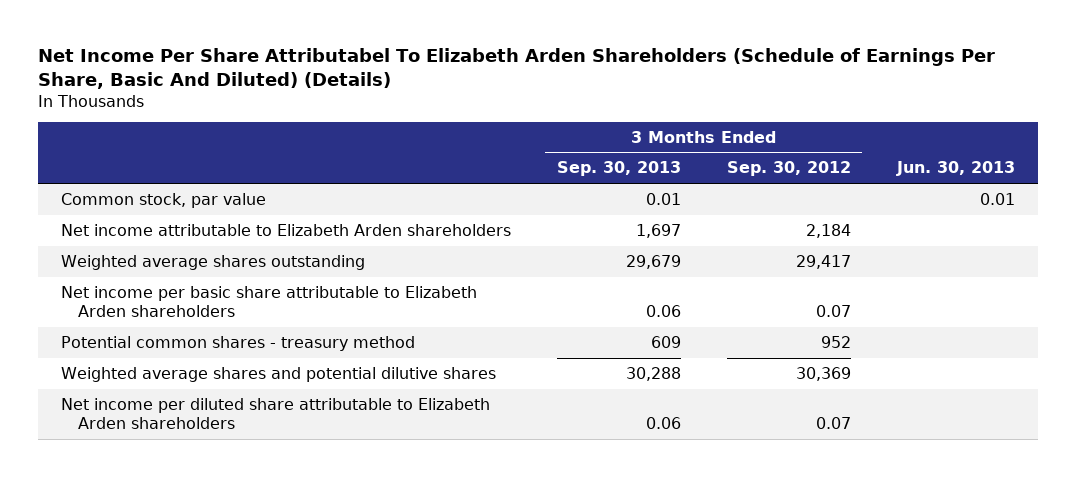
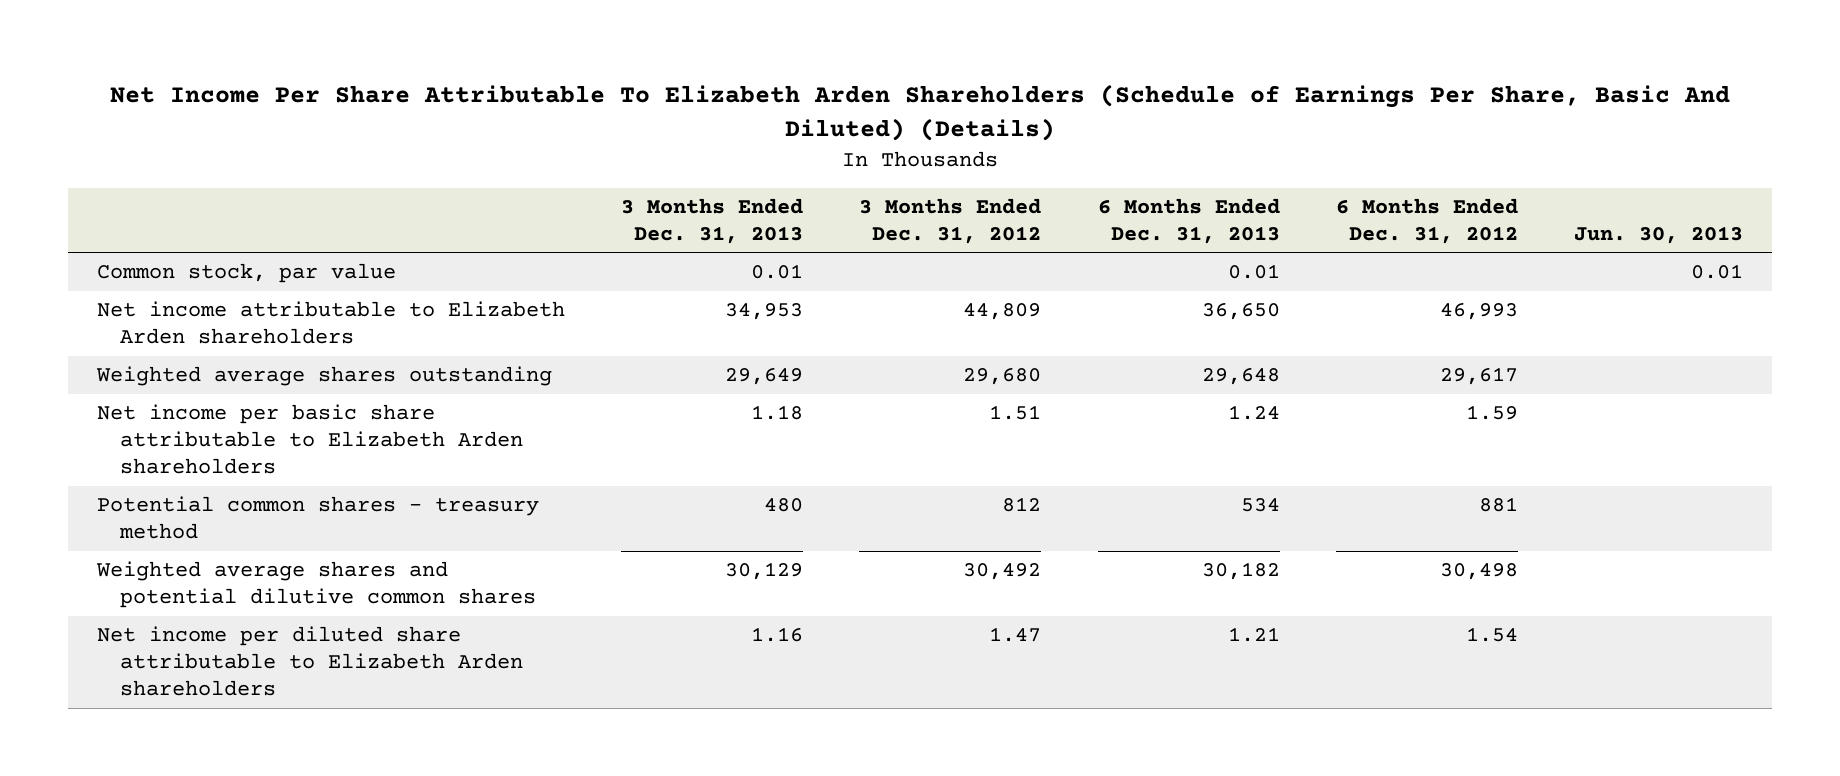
- Net Income Per Share Attributabel To Elizabeth Arden Shareholders (Schedule of Earnings Per Share, Basic And Diluted) (Details)
+ Net Income Per Share Attributable To Elizabeth Arden Shareholders (Schedule of Earnings Per Share, Basic And Diluted) (Details)
- | 3 Months Ended Sep. 30, 2013 | 3 Months Ended Sep. 30, 2012 | Jun. 30, 2013
+ | 3 Months Ended Dec. 31, 2013 | 3 Months Ended Dec. 31, 2012 | 6 Months Ended Dec. 31, 2013 | 6 Months Ended Dec. 31, 2012 | Jun. 30, 2013
- Weighted average shares and potential dilutive shares | 30,288 | 30,369 |
+ Weighted average shares and potential dilutive common shares | 30,129 | 30,492 | 30,182 | 30,498 |

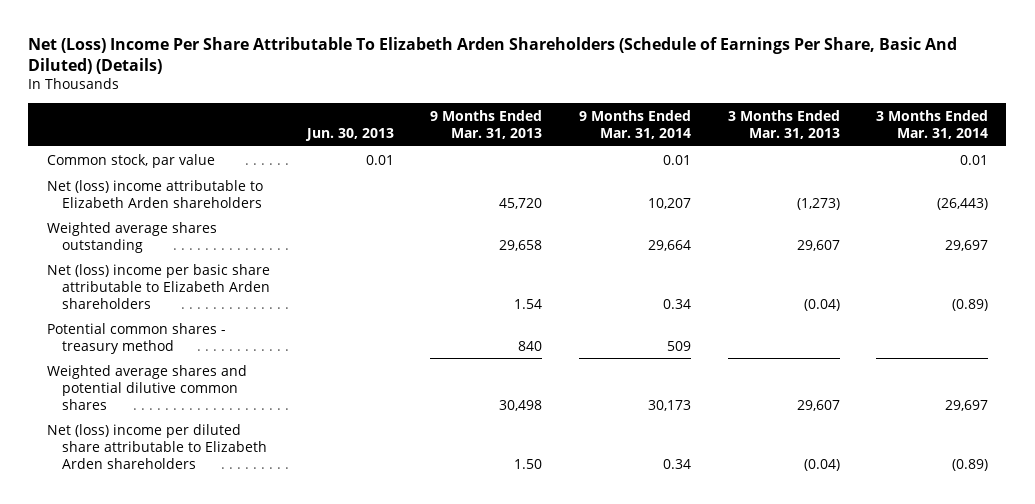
- Net Income Per Share Attributable To Elizabeth Arden Shareholders (Schedule of Earnings Per Share, Basic And Diluted) (Details)
+ Net (Loss) Income Per Share Attributable To Elizabeth Arden Shareholders (Schedule of Earnings Per Share, Basic And Diluted) (Details)
- | 3 Months Ended Dec. 31, 2013 | 3 Months Ended Dec. 31, 2012 | 6 Months Ended Dec. 31, 2013 | 6 Months Ended Dec. 31, 2012 | Jun. 30, 2013
+ | Jun. 30, 2013 | 9 Months Ended Mar. 31, 2013 | 9 Months Ended Mar. 31, 2014 | 3 Months Ended Mar. 31, 2013 | 3 Months Ended Mar. 31, 2014
- Net income attributable to Elizabeth Arden shareholders | 34,953 | 44,809 | 36,650 | 46,993 |
+ Net (loss) income attributable to Elizabeth Arden shareholders | | 45,720 | 10,207 | (1,273) | (26,443)
- Net income per basic share attributable to Elizabeth Arden shareholders | 1.18 | 1.51 | 1.24 | 1.59 |
+ Net (loss) income per basic share attributable to Elizabeth Arden shareholders | | 1.54 | 0.34 | (0.04) | (0.89)
- Net income per diluted share attributable to Elizabeth Arden shareholders | 1.16 | 1.47 | 1.21 | 1.54 |
+ Net (loss) income per diluted share attributable to Elizabeth Arden shareholders | | 1.50 | 0.34 | (0.04) | (0.89)

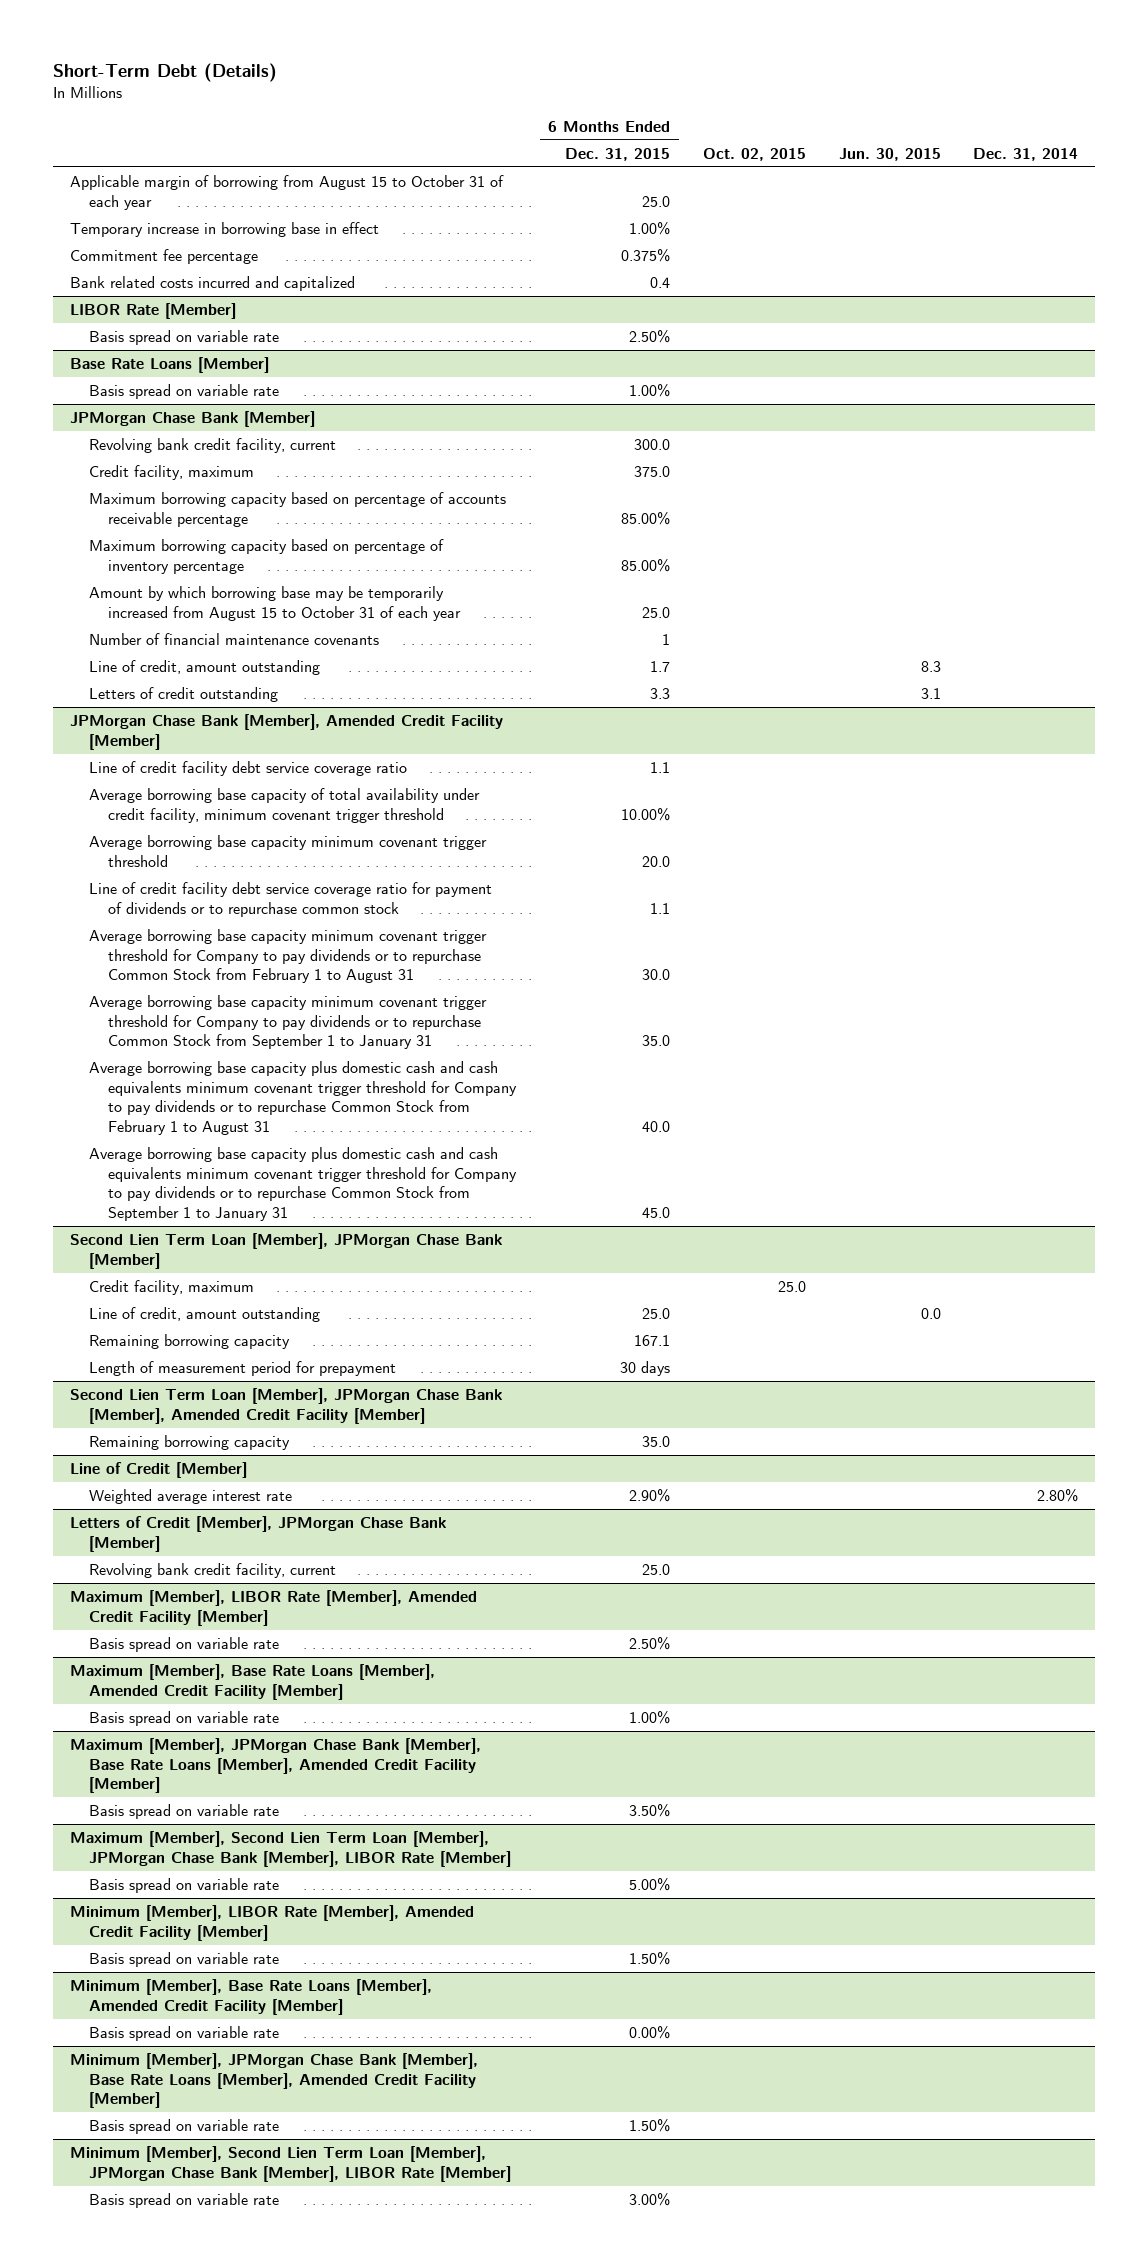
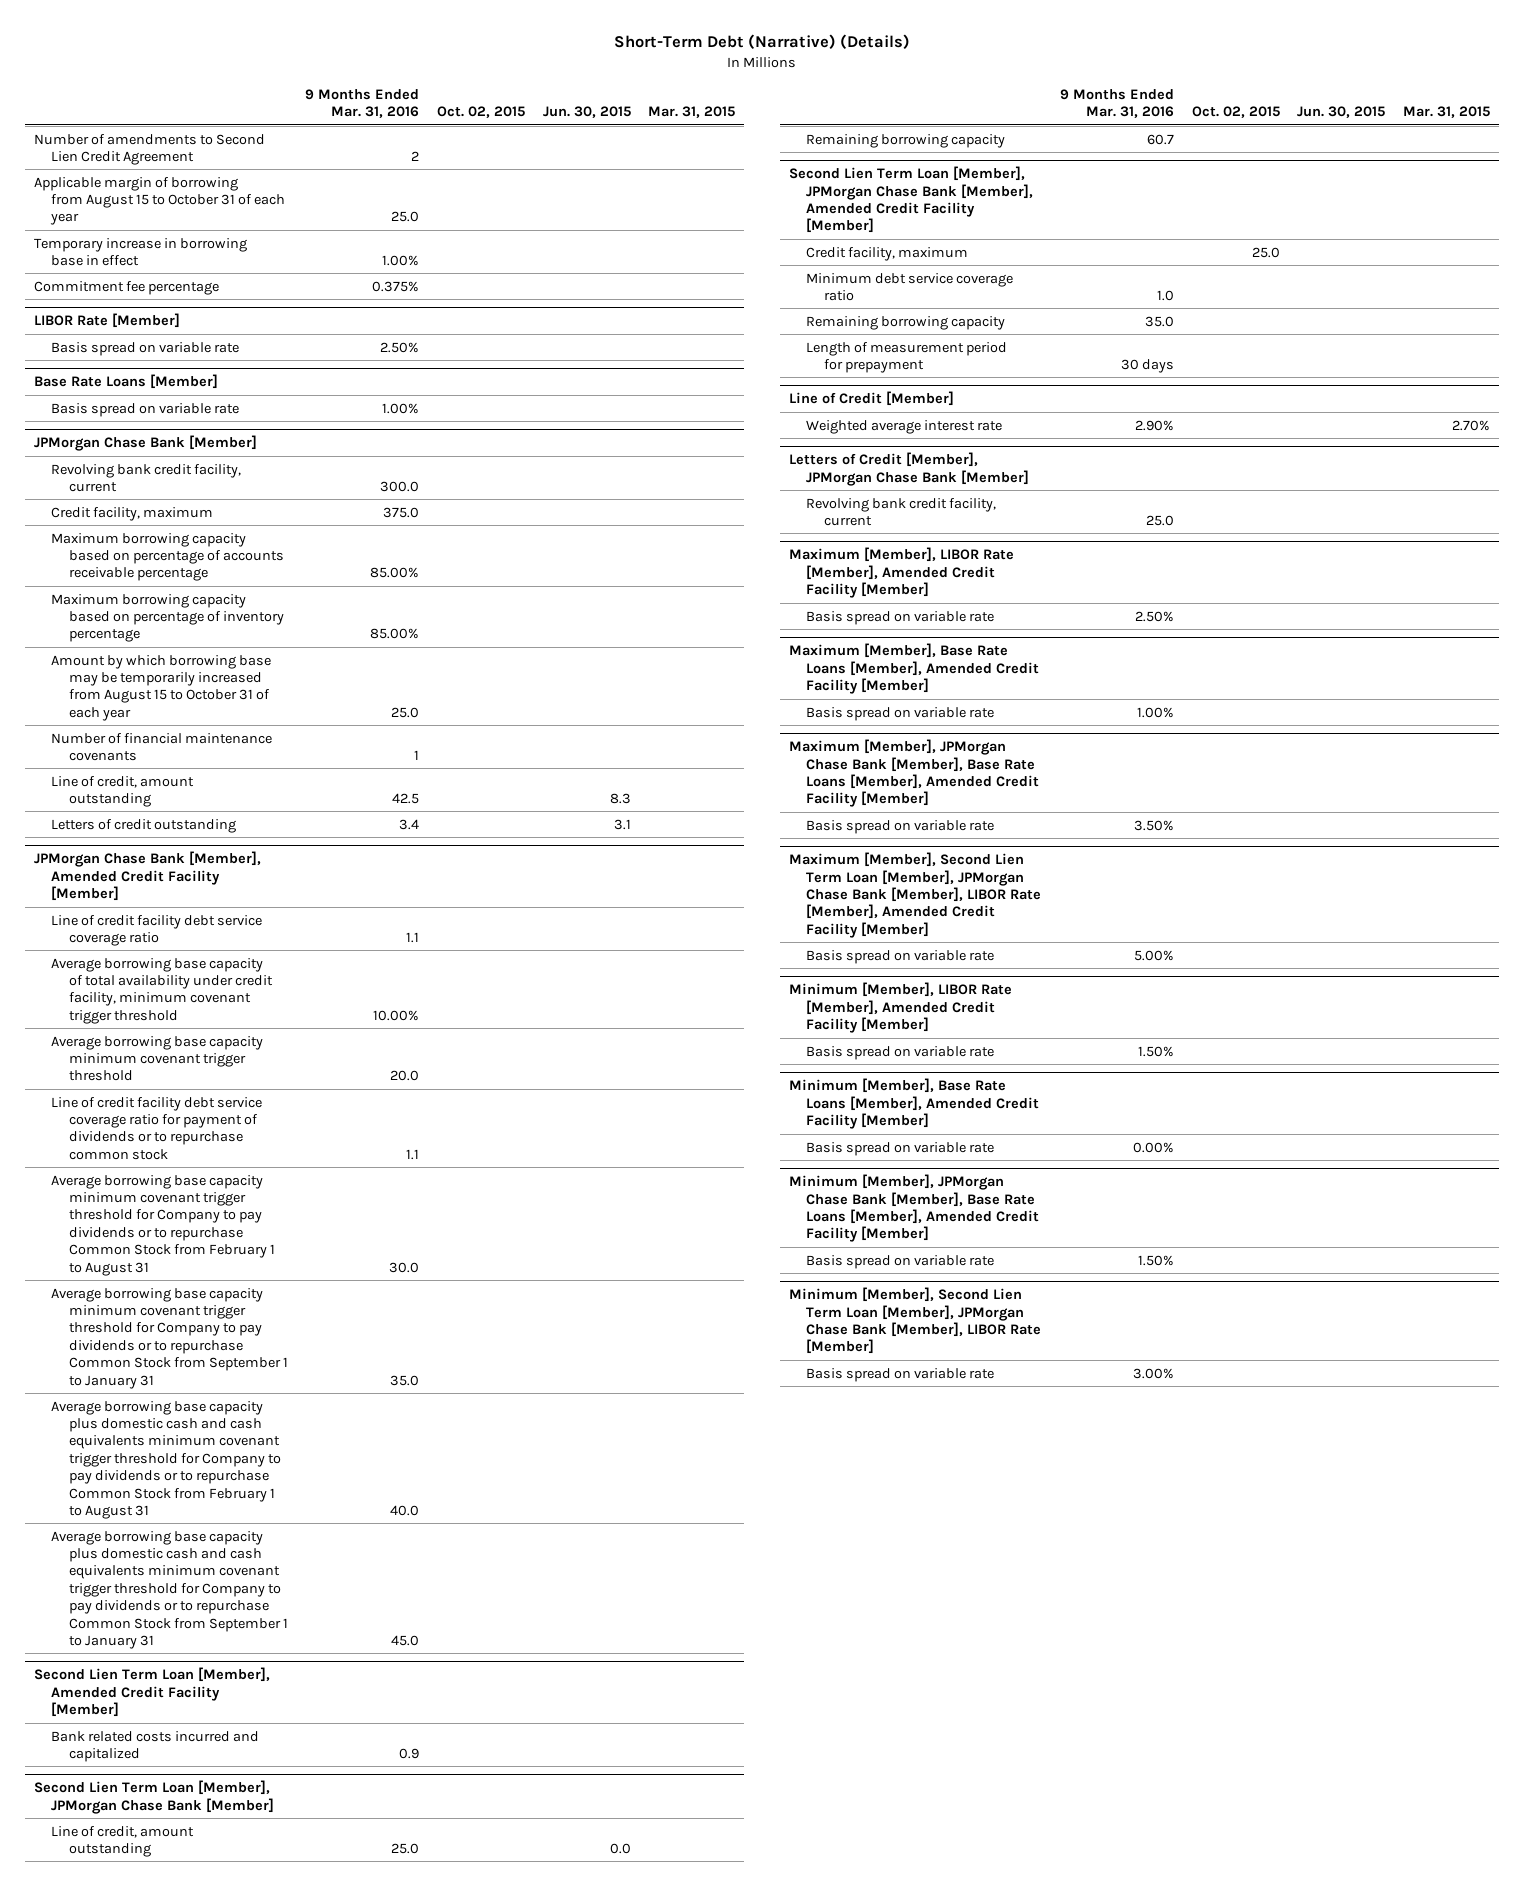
- Short-Term Debt (Details)
+ Short-Term Debt (Narrative) (Details)
- | 6 Months Ended Dec. 31, 2015 | Oct. 02, 2015 | Jun. 30, 2015 | Dec. 31, 2014
+ | 9 Months Ended Mar. 31, 2016 | Oct. 02, 2015 | Jun. 30, 2015 | Mar. 31, 2015
+ Number of amendments to Second Lien Credit Agreement | 2 | | |
- Bank related costs incurred and capitalized | 0.4 | | |
+ Second Lien Term Loan [Member], Amended Credit Facility [Member]
+ Bank related costs incurred and capitalized | 0.9 | | |
@ Second Lien Term Loan [Member], JPMorgan Chase Bank [Member]
- Credit facility, maximum | | 25.0 | |
- Length of measurement period for prepayment | 30 days | | |
@ Second Lien Term Loan [Member], JPMorgan Chase Bank [Member], Amended Credit Facility [Member]
+ Credit facility, maximum | | 25.0 | |
+ Minimum debt service coverage ratio | 1.0 | | |
+ Length of measurement period for prepayment | 30 days | | |
- Maximum [Member], Second Lien Term Loan [Member], JPMorgan Chase Bank [Member], LIBOR Rate [Member]
+ Maximum [Member], Second Lien Term Loan [Member], JPMorgan Chase Bank [Member], LIBOR Rate [Member], Amended Credit Facility [Member]

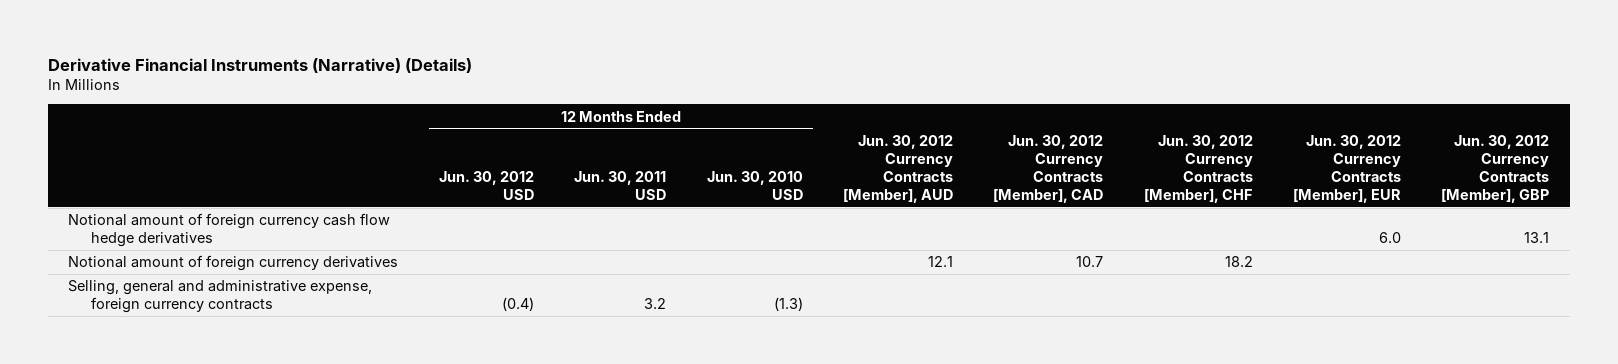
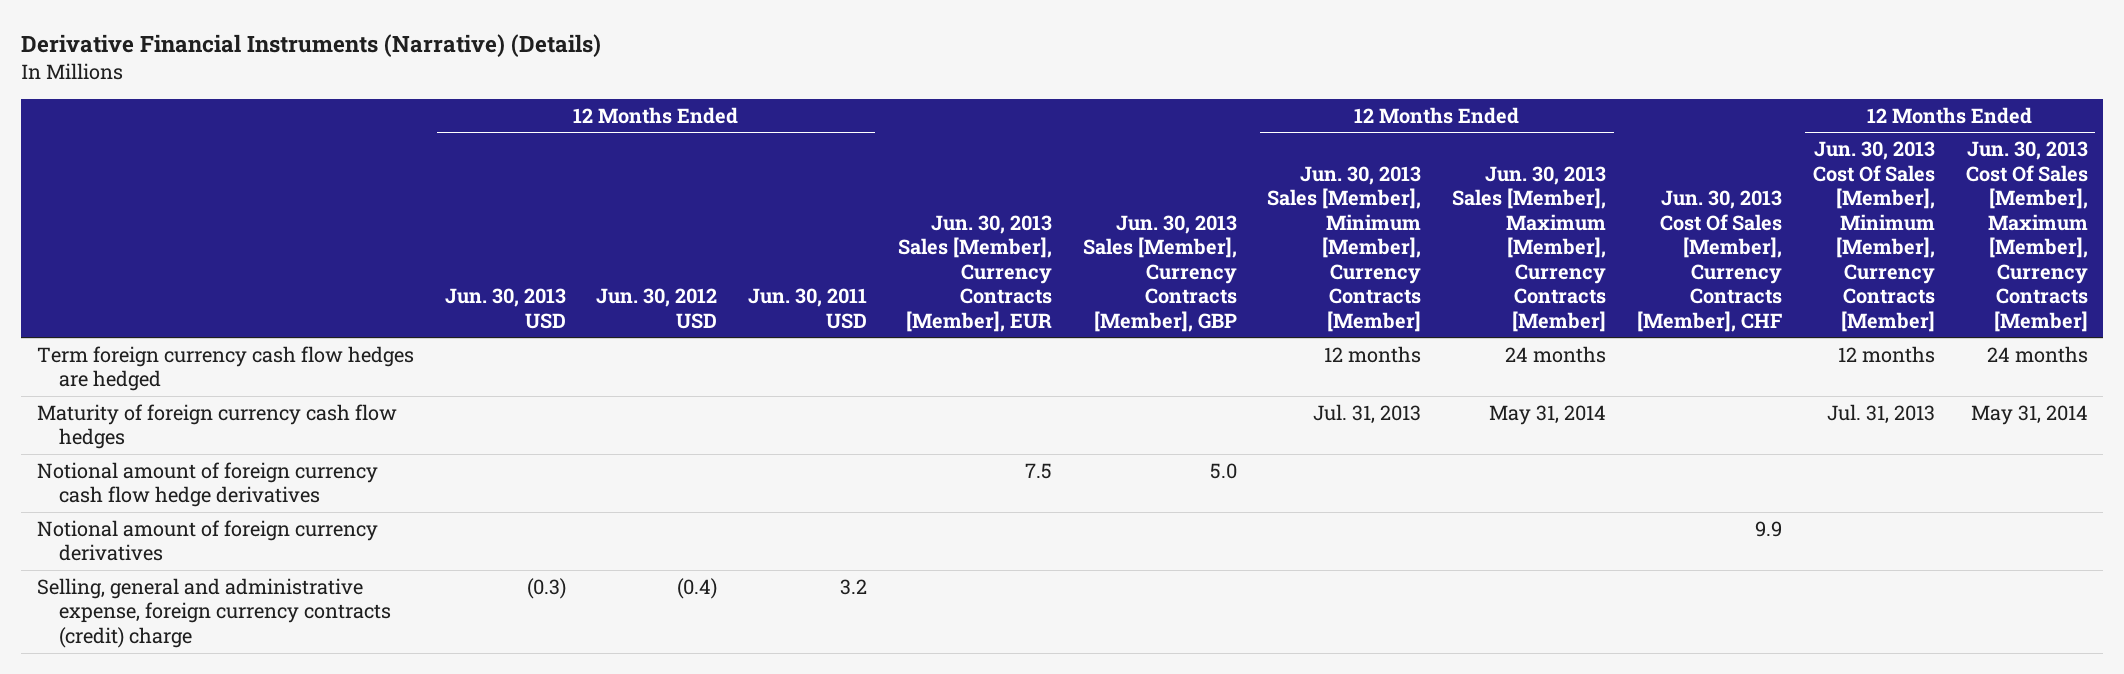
- | 12 Months Ended Jun. 30, 2012 USD | 12 Months Ended Jun. 30, 2011 USD | 12 Months Ended Jun. 30, 2010 USD | Jun. 30, 2012 Currency Contracts [Member], AUD | Jun. 30, 2012 Currency Contracts [Member], CAD | Jun. 30, 2012 Currency Contracts [Member], CHF | Jun. 30, 2012 Currency Contracts [Member], EUR | Jun. 30, 2012 Currency Contracts [Member], GBP
+ | 12 Months Ended Jun. 30, 2013 USD | 12 Months Ended Jun. 30, 2012 USD | 12 Months Ended Jun. 30, 2011 USD | Jun. 30, 2013 Sales [Member], Currency Contracts [Member], EUR | Jun. 30, 2013 Sales [Member], Currency Contracts [Member], GBP | 12 Months Ended Jun. 30, 2013 Sales [Member], Minimum [Member], Currency Contracts [Member] | 12 Months Ended Jun. 30, 2013 Sales [Member], Maximum [Member], Currency Contracts [Member] | Jun. 30, 2013 Cost Of Sales [Member], Currency Contracts [Member], CHF | 12 Months Ended Jun. 30, 2013 Cost Of Sales [Member], Minimum [Member], Currency Contracts [Member] | 12 Months Ended Jun. 30, 2013 Cost Of Sales [Member], Maximum [Member], Currency Contracts [Member]
+ Term foreign currency cash flow hedges are hedged | | | | | | 12 months | 24 months | | 12 months | 24 months
+ Maturity of foreign currency cash flow hedges | | | | | | Jul. 31, 2013 | May 31, 2014 | | Jul. 31, 2013 | May 31, 2014
- Selling, general and administrative expense, foreign currency contracts | (0.4) | 3.2 | (1.3) | | | | |
+ Selling, general and administrative expense, foreign currency contracts (credit) charge | (0.3) | (0.4) | 3.2 | | | | | | |

